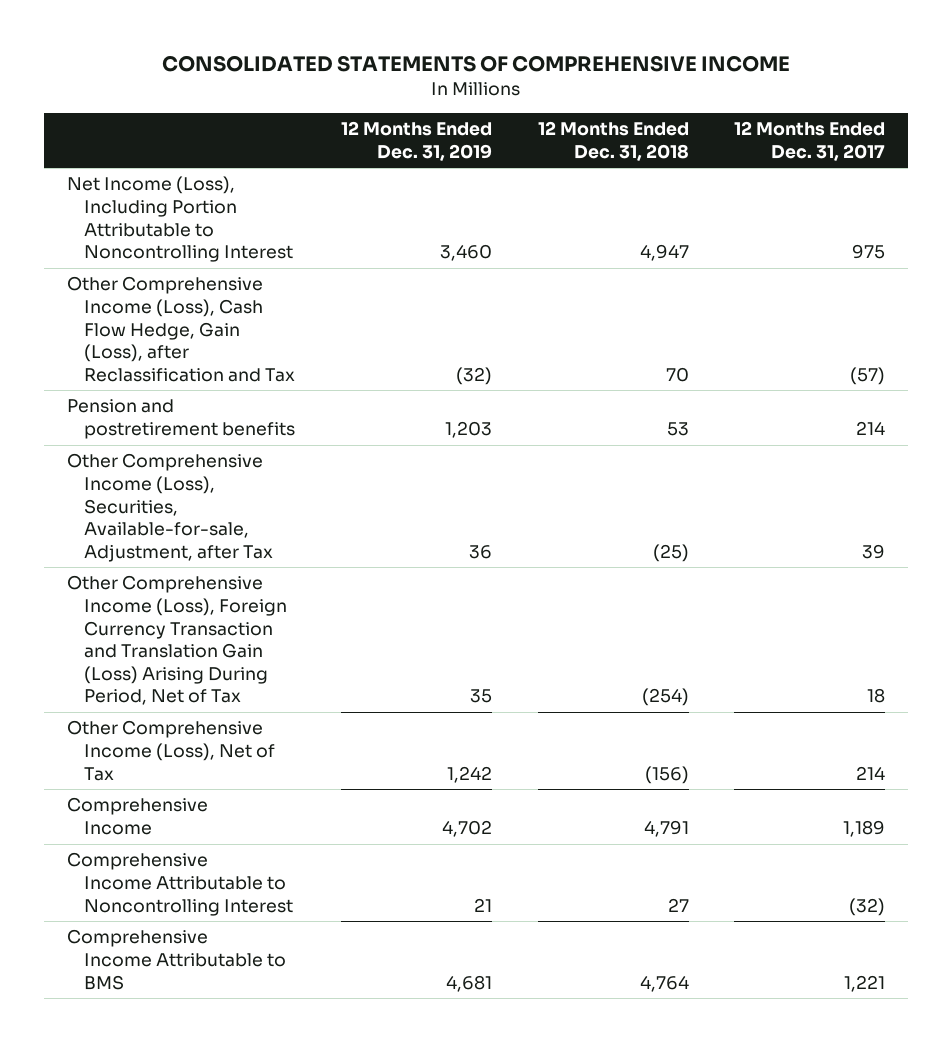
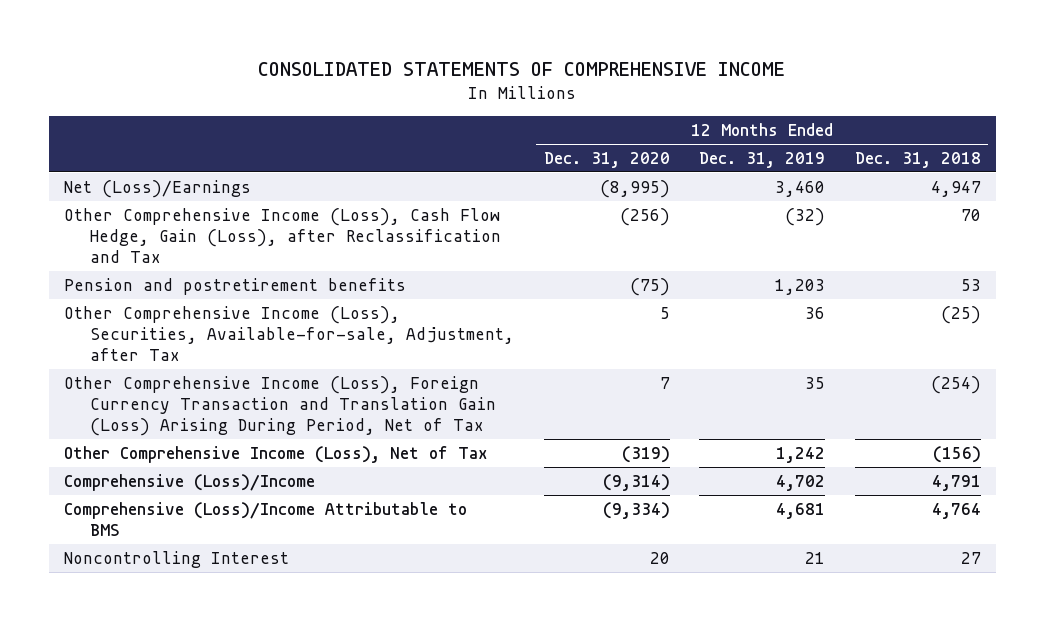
- | 12 Months Ended Dec. 31, 2019 | 12 Months Ended Dec. 31, 2018 | 12 Months Ended Dec. 31, 2017
+ | 12 Months Ended Dec. 31, 2020 | 12 Months Ended Dec. 31, 2019 | 12 Months Ended Dec. 31, 2018
- Net Income (Loss), Including Portion Attributable to Noncontrolling Interest | 3,460 | 4,947 | 975
+ Net (Loss)/Earnings | (8,995) | 3,460 | 4,947
- Comprehensive Income | 4,702 | 4,791 | 1,189
- Comprehensive Income Attributable to Noncontrolling Interest | 21 | 27 | (32)
- Comprehensive Income Attributable to BMS | 4,681 | 4,764 | 1,221
+ Comprehensive (Loss)/Income | (9,314) | 4,702 | 4,791
+ Comprehensive (Loss)/Income Attributable to BMS | (9,334) | 4,681 | 4,764
+ Noncontrolling Interest | 20 | 21 | 27

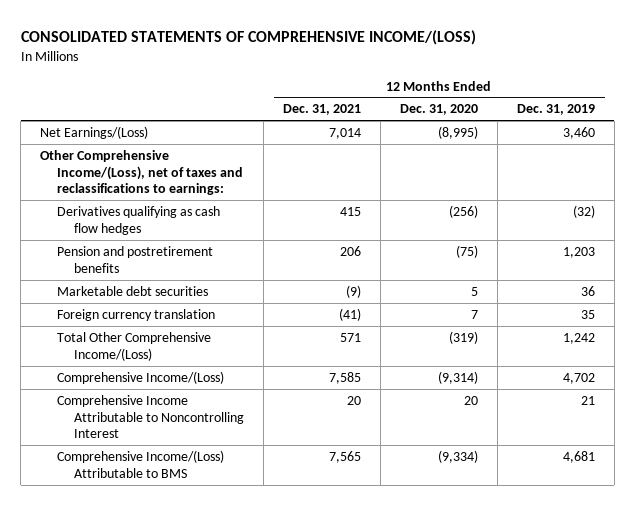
- CONSOLIDATED STATEMENTS OF COMPREHENSIVE INCOME
+ CONSOLIDATED STATEMENTS OF COMPREHENSIVE INCOME/(LOSS)
- | 12 Months Ended Dec. 31, 2020 | 12 Months Ended Dec. 31, 2019 | 12 Months Ended Dec. 31, 2018
+ | 12 Months Ended Dec. 31, 2021 | 12 Months Ended Dec. 31, 2020 | 12 Months Ended Dec. 31, 2019
- Net (Loss)/Earnings | (8,995) | 3,460 | 4,947
- Other Comprehensive Income (Loss), Cash Flow Hedge, Gain (Loss), after Reclassification and Tax | (256) | (32) | 70
+ Net Earnings/(Loss) | 7,014 | (8,995) | 3,460
+ Other Comprehensive Income/(Loss), net of taxes and reclassifications to earnings:
+ Derivatives qualifying as cash flow hedges | 415 | (256) | (32)
- Other Comprehensive Income (Loss), Securities, Available-for-sale, Adjustment, after Tax | 5 | 36 | (25)
- Other Comprehensive Income (Loss), Foreign Currency Transaction and Translation Gain (Loss) Arising During Period, Net of Tax | 7 | 35 | (254)
- Other Comprehensive Income (Loss), Net of Tax | (319) | 1,242 | (156)
- Comprehensive (Loss)/Income | (9,314) | 4,702 | 4,791
- Comprehensive (Loss)/Income Attributable to BMS | (9,334) | 4,681 | 4,764
- Noncontrolling Interest | 20 | 21 | 27
+ Marketable debt securities | (9) | 5 | 36
+ Foreign currency translation | (41) | 7 | 35
+ Total Other Comprehensive Income/(Loss) | 571 | (319) | 1,242
+ Comprehensive Income/(Loss) | 7,585 | (9,314) | 4,702
+ Comprehensive Income Attributable to Noncontrolling Interest | 20 | 20 | 21
+ Comprehensive Income/(Loss) Attributable to BMS | 7,565 | (9,334) | 4,681

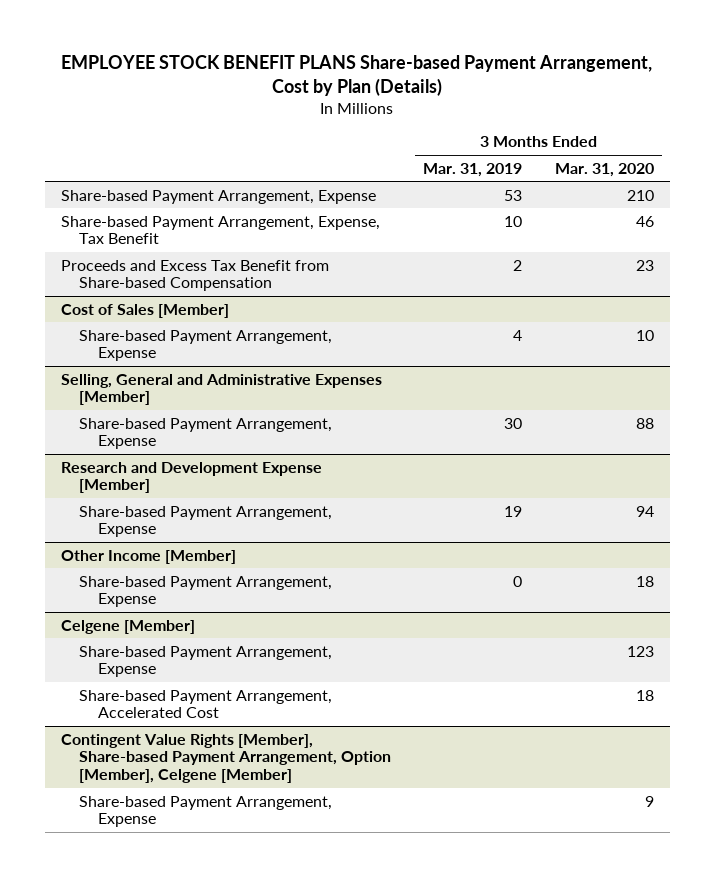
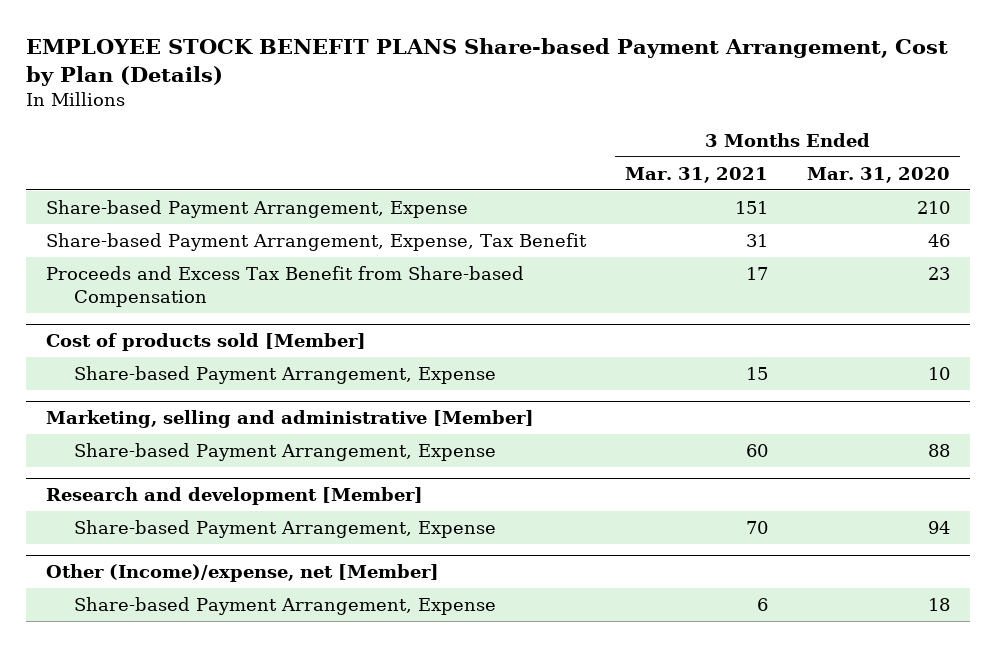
- | 3 Months Ended Mar. 31, 2019 | 3 Months Ended Mar. 31, 2020
+ | 3 Months Ended Mar. 31, 2021 | 3 Months Ended Mar. 31, 2020
- Cost of Sales [Member]
+ Cost of products sold [Member]
- Selling, General and Administrative Expenses [Member]
+ Marketing, selling and administrative [Member]
- Research and Development Expense [Member]
+ Research and development [Member]
- Other Income [Member]
+ Other (Income)/expense, net [Member]
- Celgene [Member]
- Share-based Payment Arrangement, Expense | | 123
- Share-based Payment Arrangement, Accelerated Cost | | 18
- Contingent Value Rights [Member], Share-based Payment Arrangement, Option [Member], Celgene [Member]
- Share-based Payment Arrangement, Expense | | 9

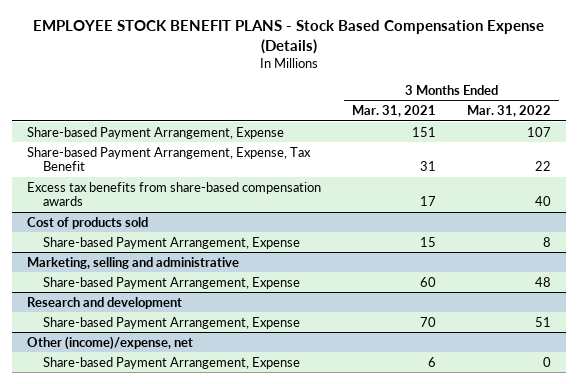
- EMPLOYEE STOCK BENEFIT PLANS Share-based Payment Arrangement, Cost by Plan (Details)
+ EMPLOYEE STOCK BENEFIT PLANS - Stock Based Compensation Expense (Details)
- | 3 Months Ended Mar. 31, 2021 | 3 Months Ended Mar. 31, 2020
+ | 3 Months Ended Mar. 31, 2021 | 3 Months Ended Mar. 31, 2022
- Proceeds and Excess Tax Benefit from Share-based Compensation | 17 | 23
- Cost of products sold [Member]
+ Excess tax benefits from share-based compensation awards | 17 | 40
+ Cost of products sold
- Marketing, selling and administrative [Member]
+ Marketing, selling and administrative
- Research and development [Member]
+ Research and development
- Other (Income)/expense, net [Member]
+ Other (income)/expense, net

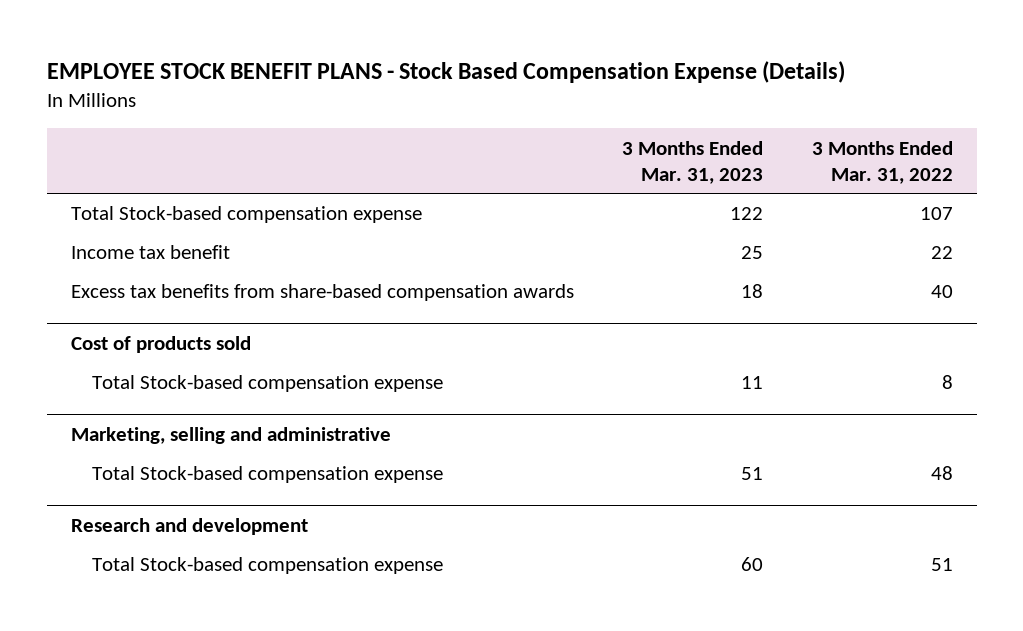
- | 3 Months Ended Mar. 31, 2021 | 3 Months Ended Mar. 31, 2022
+ | 3 Months Ended Mar. 31, 2023 | 3 Months Ended Mar. 31, 2022
- Share-based Payment Arrangement, Expense | 151 | 107
- Share-based Payment Arrangement, Expense, Tax Benefit | 31 | 22
+ Total Stock-based compensation expense | 122 | 107
+ Income tax benefit | 25 | 22
@ Cost of products sold
- Share-based Payment Arrangement, Expense | 15 | 8
+ Total Stock-based compensation expense | 11 | 8
@ Marketing, selling and administrative
- Share-based Payment Arrangement, Expense | 60 | 48
+ Total Stock-based compensation expense | 51 | 48
@ Research and development
- Share-based Payment Arrangement, Expense | 70 | 51
- Other (income)/expense, net
- Share-based Payment Arrangement, Expense | 6 | 0
@ Research and development
+ Total Stock-based compensation expense | 60 | 51

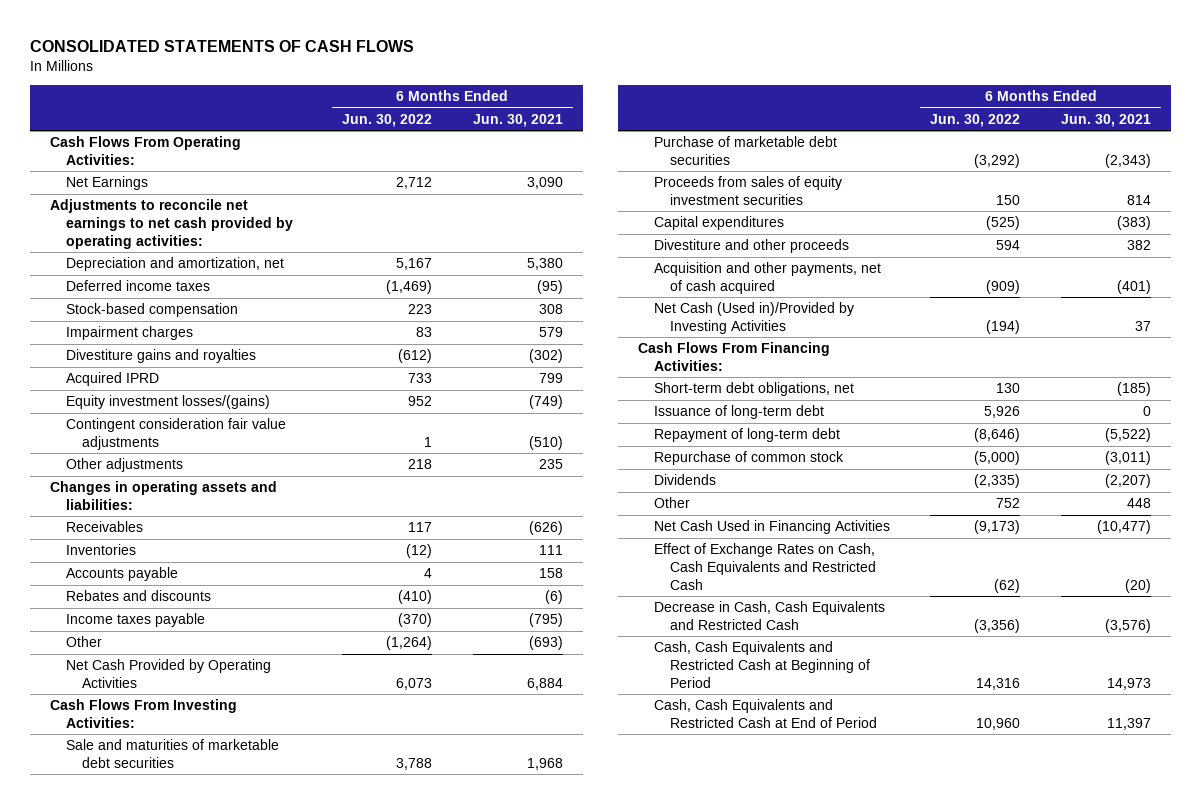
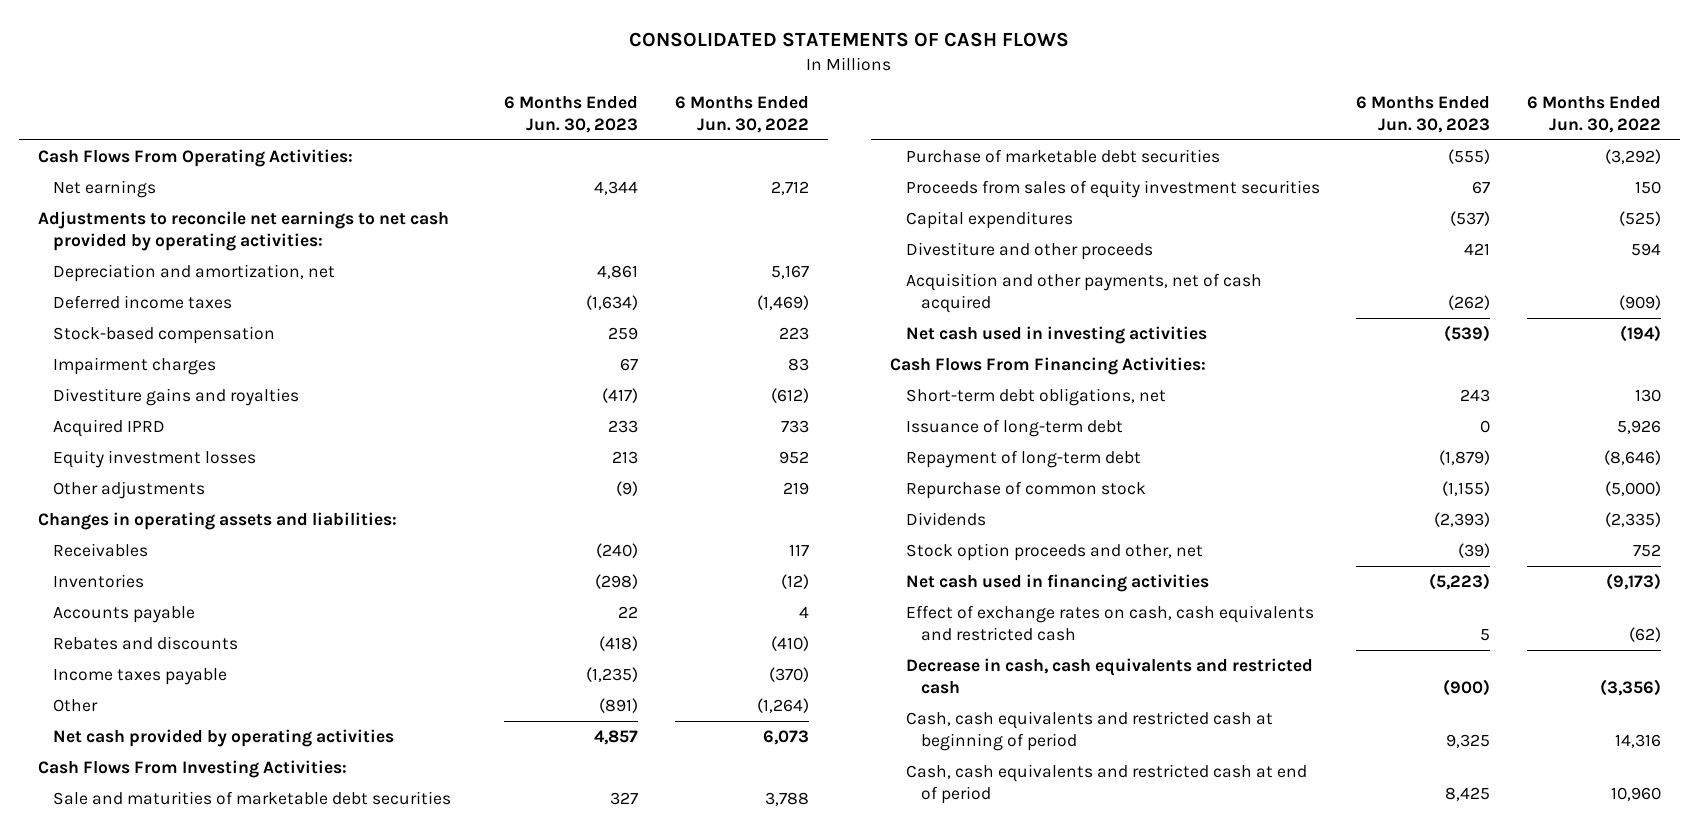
- | 6 Months Ended Jun. 30, 2022 | 6 Months Ended Jun. 30, 2021
+ | 6 Months Ended Jun. 30, 2023 | 6 Months Ended Jun. 30, 2022
- Net Earnings | 2,712 | 3,090
+ Net earnings | 4,344 | 2,712
- Equity investment losses/(gains) | 952 | (749)
- Contingent consideration fair value adjustments | 1 | (510)
- Other adjustments | 218 | 235
+ Equity investment losses | 213 | 952
+ Other adjustments | (9) | 219
- Net Cash Provided by Operating Activities | 6,073 | 6,884
+ Net cash provided by operating activities | 4,857 | 6,073
- Net Cash (Used in)/Provided by Investing Activities | (194) | 37
+ Net cash used in investing activities | (539) | (194)
- Other | 752 | 448
- Net Cash Used in Financing Activities | (9,173) | (10,477)
- Effect of Exchange Rates on Cash, Cash Equivalents and Restricted Cash | (62) | (20)
- Decrease in Cash, Cash Equivalents and Restricted Cash | (3,356) | (3,576)
- Cash, Cash Equivalents and Restricted Cash at Beginning of Period | 14,316 | 14,973
- Cash, Cash Equivalents and Restricted Cash at End of Period | 10,960 | 11,397
+ Stock option proceeds and other, net | (39) | 752
+ Net cash used in financing activities | (5,223) | (9,173)
+ Effect of exchange rates on cash, cash equivalents and restricted cash | 5 | (62)
+ Decrease in cash, cash equivalents and restricted cash | (900) | (3,356)
+ Cash, cash equivalents and restricted cash at beginning of period | 9,325 | 14,316
+ Cash, cash equivalents and restricted cash at end of period | 8,425 | 10,960

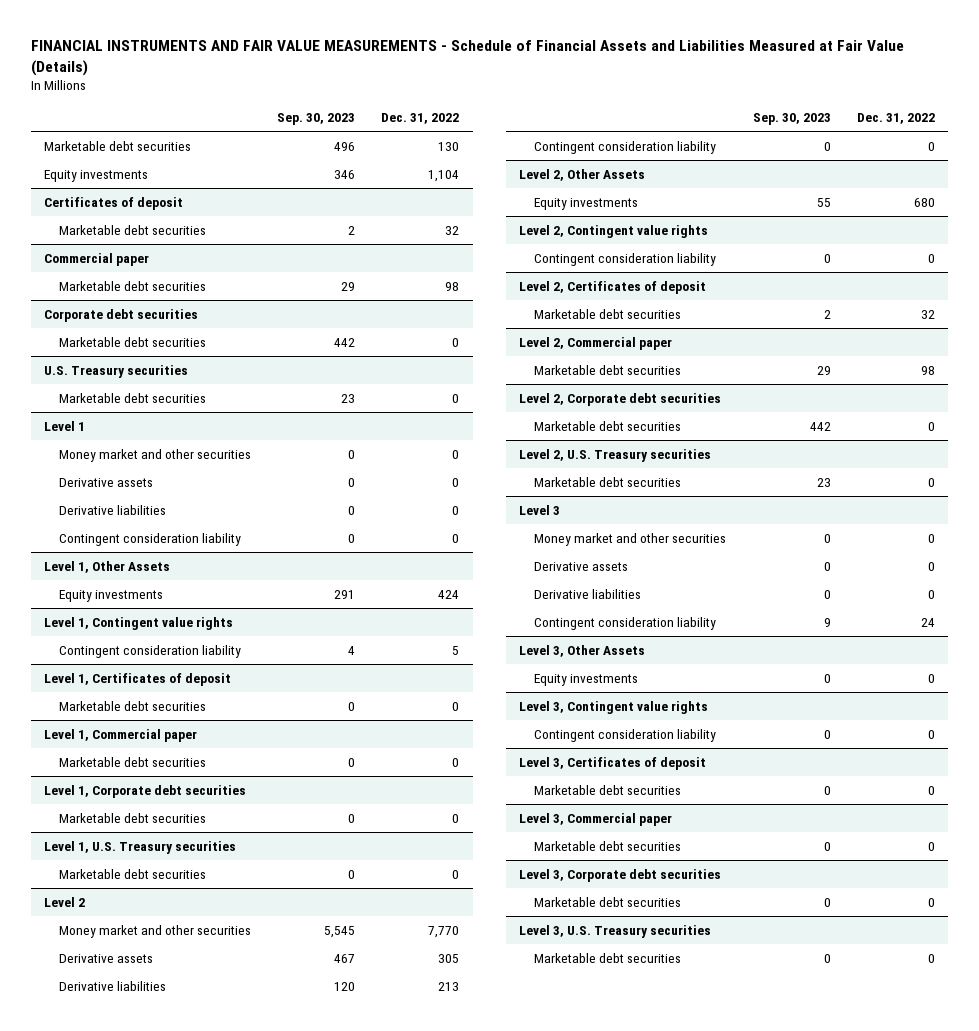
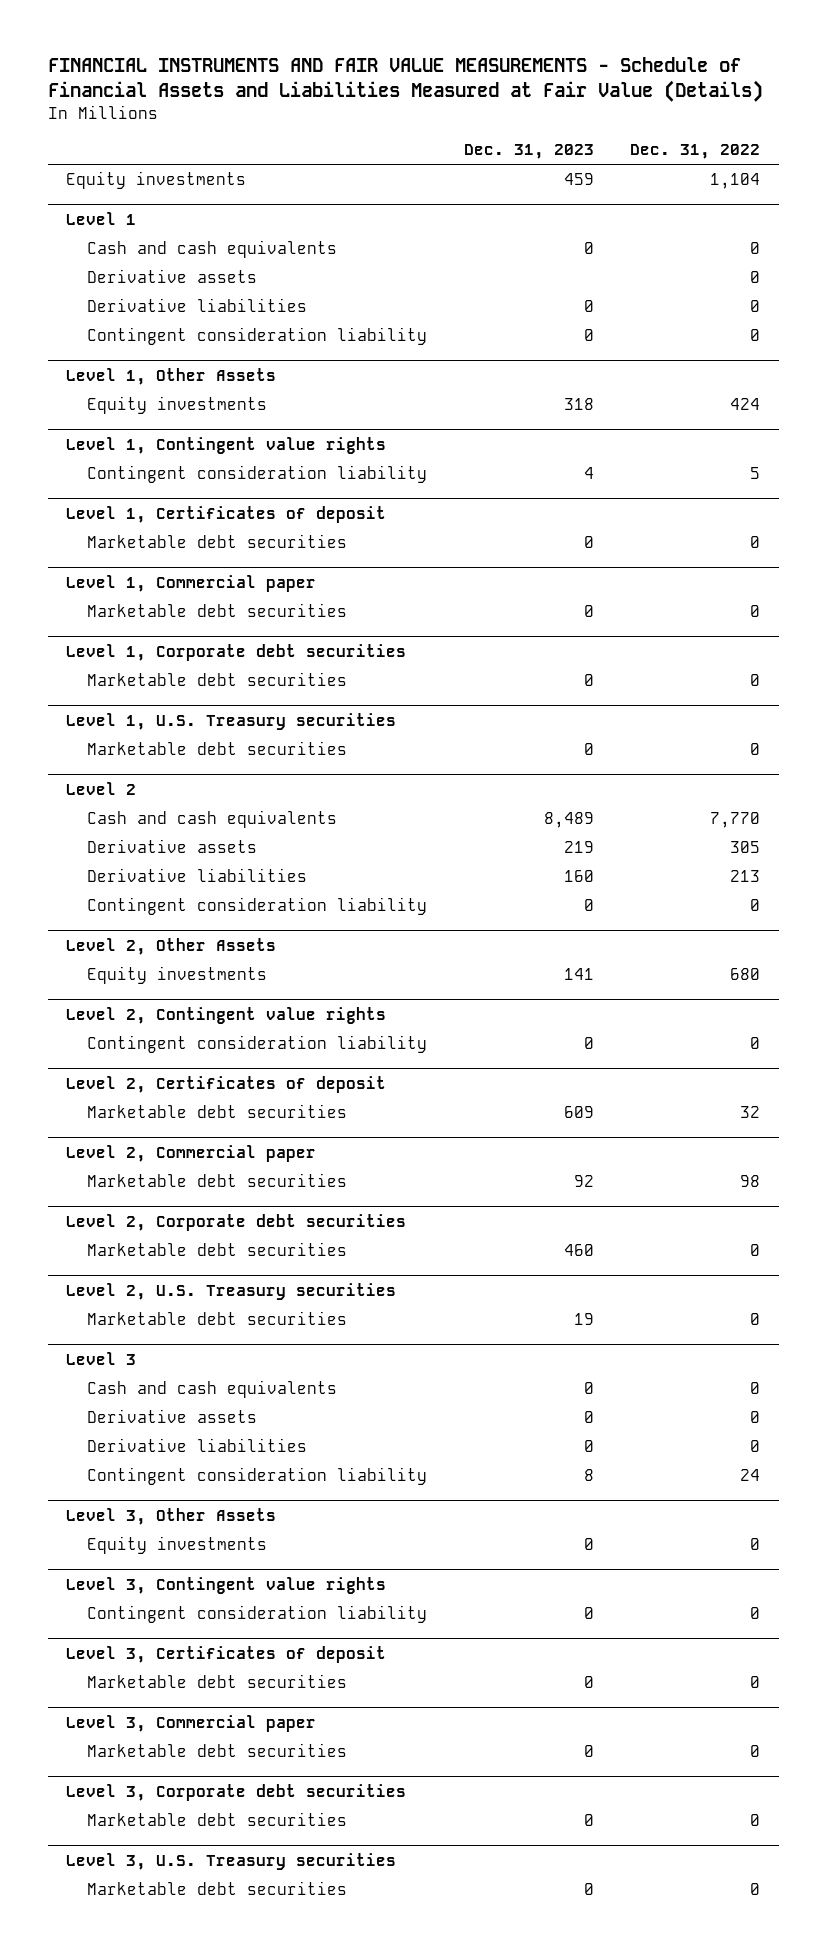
- | Sep. 30, 2023 | Dec. 31, 2022
+ | Dec. 31, 2023 | Dec. 31, 2022
- Marketable debt securities | 496 | 130
- Certificates of deposit
- Marketable debt securities | 2 | 32
- Commercial paper
- Marketable debt securities | 29 | 98
- Corporate debt securities
- Marketable debt securities | 442 | 0
- U.S. Treasury securities
- Marketable debt securities | 23 | 0
@ Level 1
- Money market and other securities | 0 | 0
+ Cash and cash equivalents | 0 | 0
@ Level 2
- Money market and other securities | 5,545 | 7,770
+ Cash and cash equivalents | 8,489 | 7,770
@ Level 3
- Money market and other securities | 0 | 0
+ Cash and cash equivalents | 0 | 0

